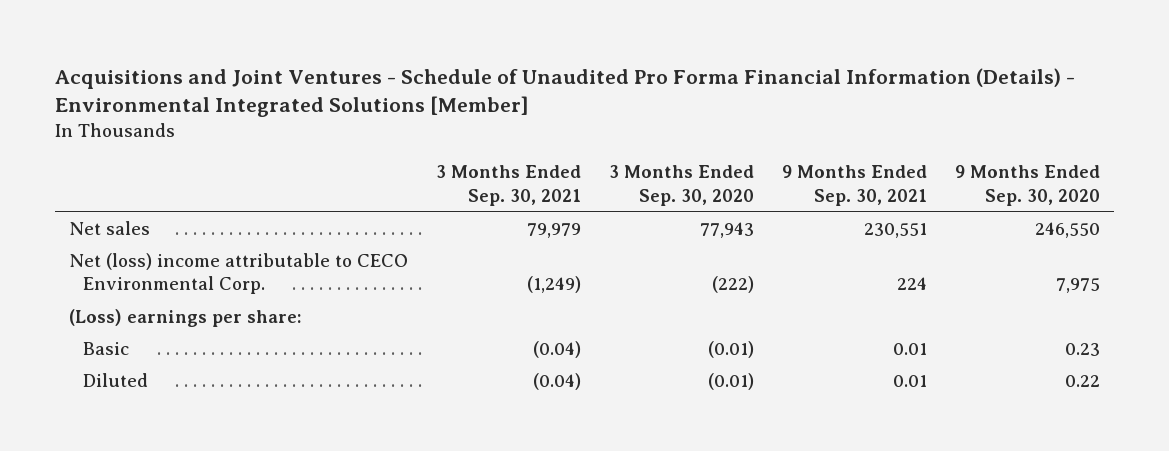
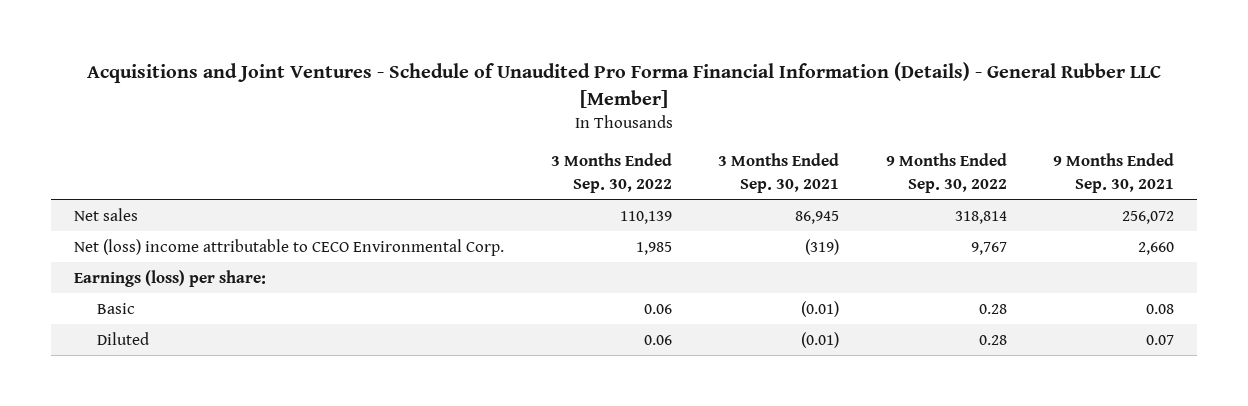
- Acquisitions and Joint Ventures - Schedule of Unaudited Pro Forma Financial Information (Details) - Environmental Integrated Solutions [Member]
+ Acquisitions and Joint Ventures - Schedule of Unaudited Pro Forma Financial Information (Details) - General Rubber LLC [Member]
- | 3 Months Ended Sep. 30, 2021 | 3 Months Ended Sep. 30, 2020 | 9 Months Ended Sep. 30, 2021 | 9 Months Ended Sep. 30, 2020
+ | 3 Months Ended Sep. 30, 2022 | 3 Months Ended Sep. 30, 2021 | 9 Months Ended Sep. 30, 2022 | 9 Months Ended Sep. 30, 2021
- Net sales | 79,979 | 77,943 | 230,551 | 246,550
- Net (loss) income attributable to CECO Environmental Corp. | (1,249) | (222) | 224 | 7,975
- (Loss) earnings per share:
- Basic | (0.04) | (0.01) | 0.01 | 0.23
- Diluted | (0.04) | (0.01) | 0.01 | 0.22
+ Net sales | 110,139 | 86,945 | 318,814 | 256,072
+ Net (loss) income attributable to CECO Environmental Corp. | 1,985 | (319) | 9,767 | 2,660
+ Earnings (loss) per share:
+ Basic | 0.06 | (0.01) | 0.28 | 0.08
+ Diluted | 0.06 | (0.01) | 0.28 | 0.07

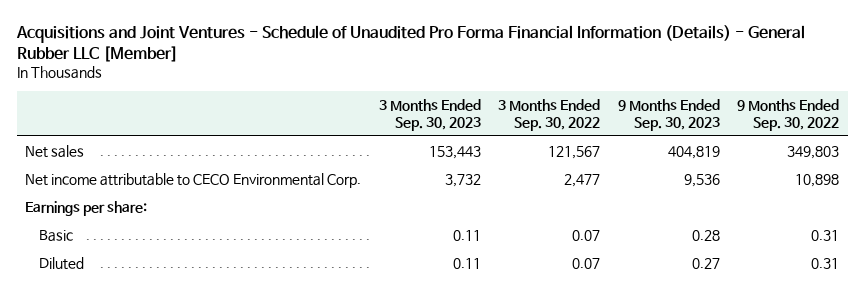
- | 3 Months Ended Sep. 30, 2022 | 3 Months Ended Sep. 30, 2021 | 9 Months Ended Sep. 30, 2022 | 9 Months Ended Sep. 30, 2021
+ | 3 Months Ended Sep. 30, 2023 | 3 Months Ended Sep. 30, 2022 | 9 Months Ended Sep. 30, 2023 | 9 Months Ended Sep. 30, 2022
- Net sales | 110,139 | 86,945 | 318,814 | 256,072
- Net (loss) income attributable to CECO Environmental Corp. | 1,985 | (319) | 9,767 | 2,660
- Earnings (loss) per share:
- Basic | 0.06 | (0.01) | 0.28 | 0.08
- Diluted | 0.06 | (0.01) | 0.28 | 0.07
+ Net sales | 153,443 | 121,567 | 404,819 | 349,803
+ Net income attributable to CECO Environmental Corp. | 3,732 | 2,477 | 9,536 | 10,898
+ Earnings per share:
+ Basic | 0.11 | 0.07 | 0.28 | 0.31
+ Diluted | 0.11 | 0.07 | 0.27 | 0.31

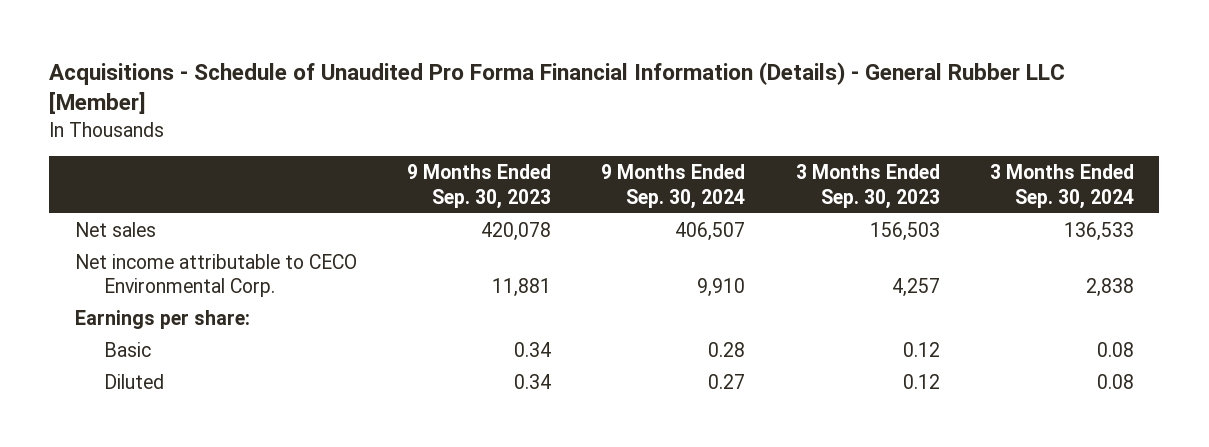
- Acquisitions and Joint Ventures - Schedule of Unaudited Pro Forma Financial Information (Details) - General Rubber LLC [Member]
+ Acquisitions - Schedule of Unaudited Pro Forma Financial Information (Details) - General Rubber LLC [Member]
- | 3 Months Ended Sep. 30, 2023 | 3 Months Ended Sep. 30, 2022 | 9 Months Ended Sep. 30, 2023 | 9 Months Ended Sep. 30, 2022
+ | 9 Months Ended Sep. 30, 2023 | 9 Months Ended Sep. 30, 2024 | 3 Months Ended Sep. 30, 2023 | 3 Months Ended Sep. 30, 2024
- Net sales | 153,443 | 121,567 | 404,819 | 349,803
- Net income attributable to CECO Environmental Corp. | 3,732 | 2,477 | 9,536 | 10,898
+ Net sales | 420,078 | 406,507 | 156,503 | 136,533
+ Net income attributable to CECO Environmental Corp. | 11,881 | 9,910 | 4,257 | 2,838
- Basic | 0.11 | 0.07 | 0.28 | 0.31
- Diluted | 0.11 | 0.07 | 0.27 | 0.31
+ Basic | 0.34 | 0.28 | 0.12 | 0.08
+ Diluted | 0.34 | 0.27 | 0.12 | 0.08

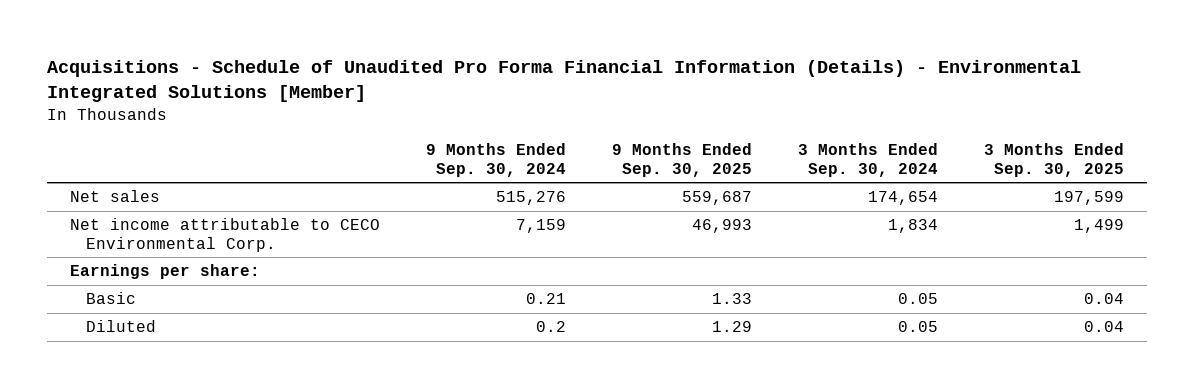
- Acquisitions - Schedule of Unaudited Pro Forma Financial Information (Details) - General Rubber LLC [Member]
+ Acquisitions - Schedule of Unaudited Pro Forma Financial Information (Details) - Environmental Integrated Solutions [Member]
- | 9 Months Ended Sep. 30, 2023 | 9 Months Ended Sep. 30, 2024 | 3 Months Ended Sep. 30, 2023 | 3 Months Ended Sep. 30, 2024
+ | 9 Months Ended Sep. 30, 2024 | 9 Months Ended Sep. 30, 2025 | 3 Months Ended Sep. 30, 2024 | 3 Months Ended Sep. 30, 2025
- Net sales | 420,078 | 406,507 | 156,503 | 136,533
- Net income attributable to CECO Environmental Corp. | 11,881 | 9,910 | 4,257 | 2,838
+ Net sales | 515,276 | 559,687 | 174,654 | 197,599
+ Net income attributable to CECO Environmental Corp. | 7,159 | 46,993 | 1,834 | 1,499
- Basic | 0.34 | 0.28 | 0.12 | 0.08
- Diluted | 0.34 | 0.27 | 0.12 | 0.08
+ Basic | 0.21 | 1.33 | 0.05 | 0.04
+ Diluted | 0.2 | 1.29 | 0.05 | 0.04

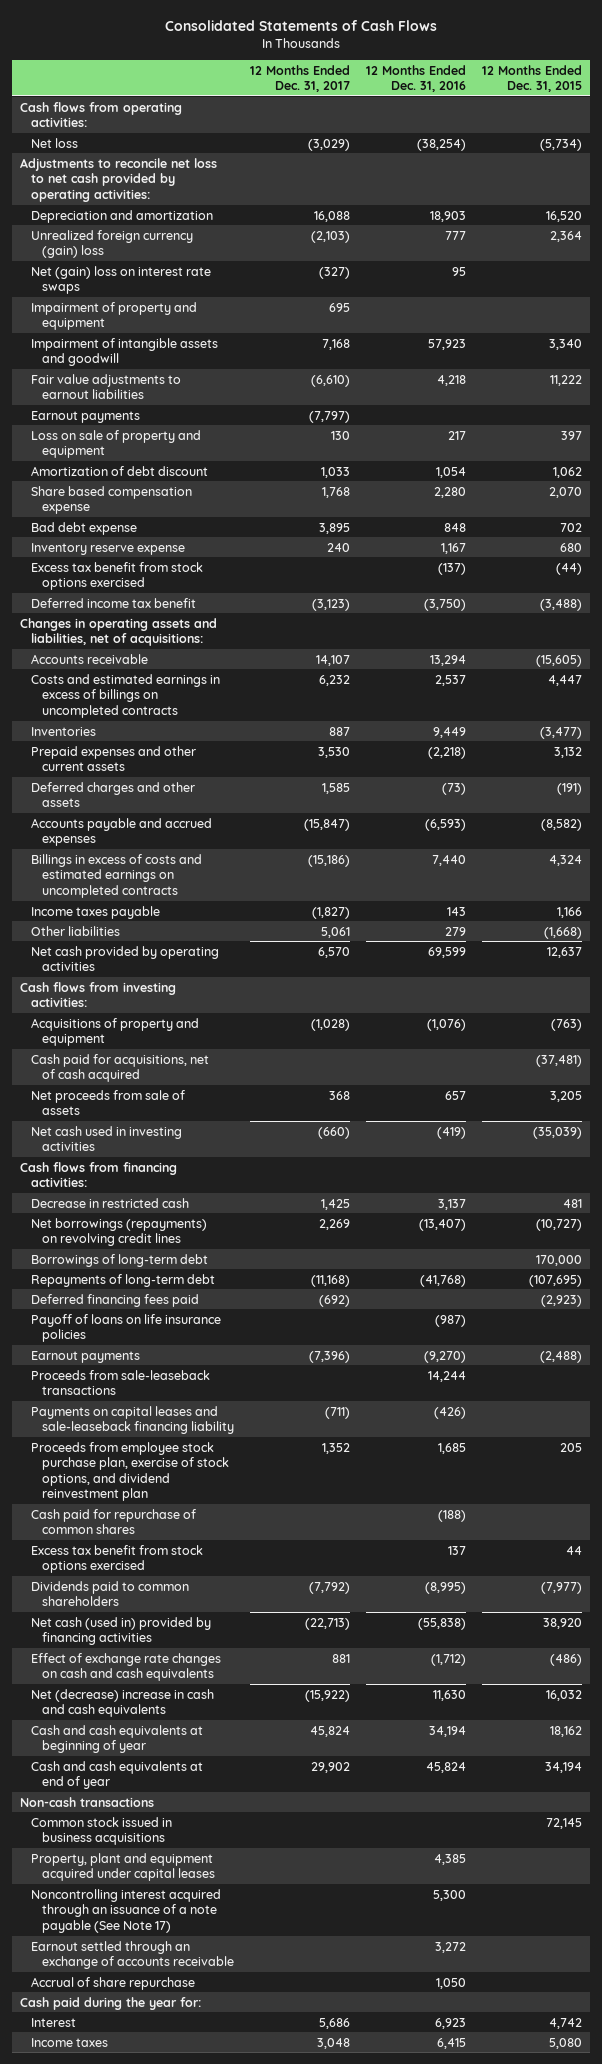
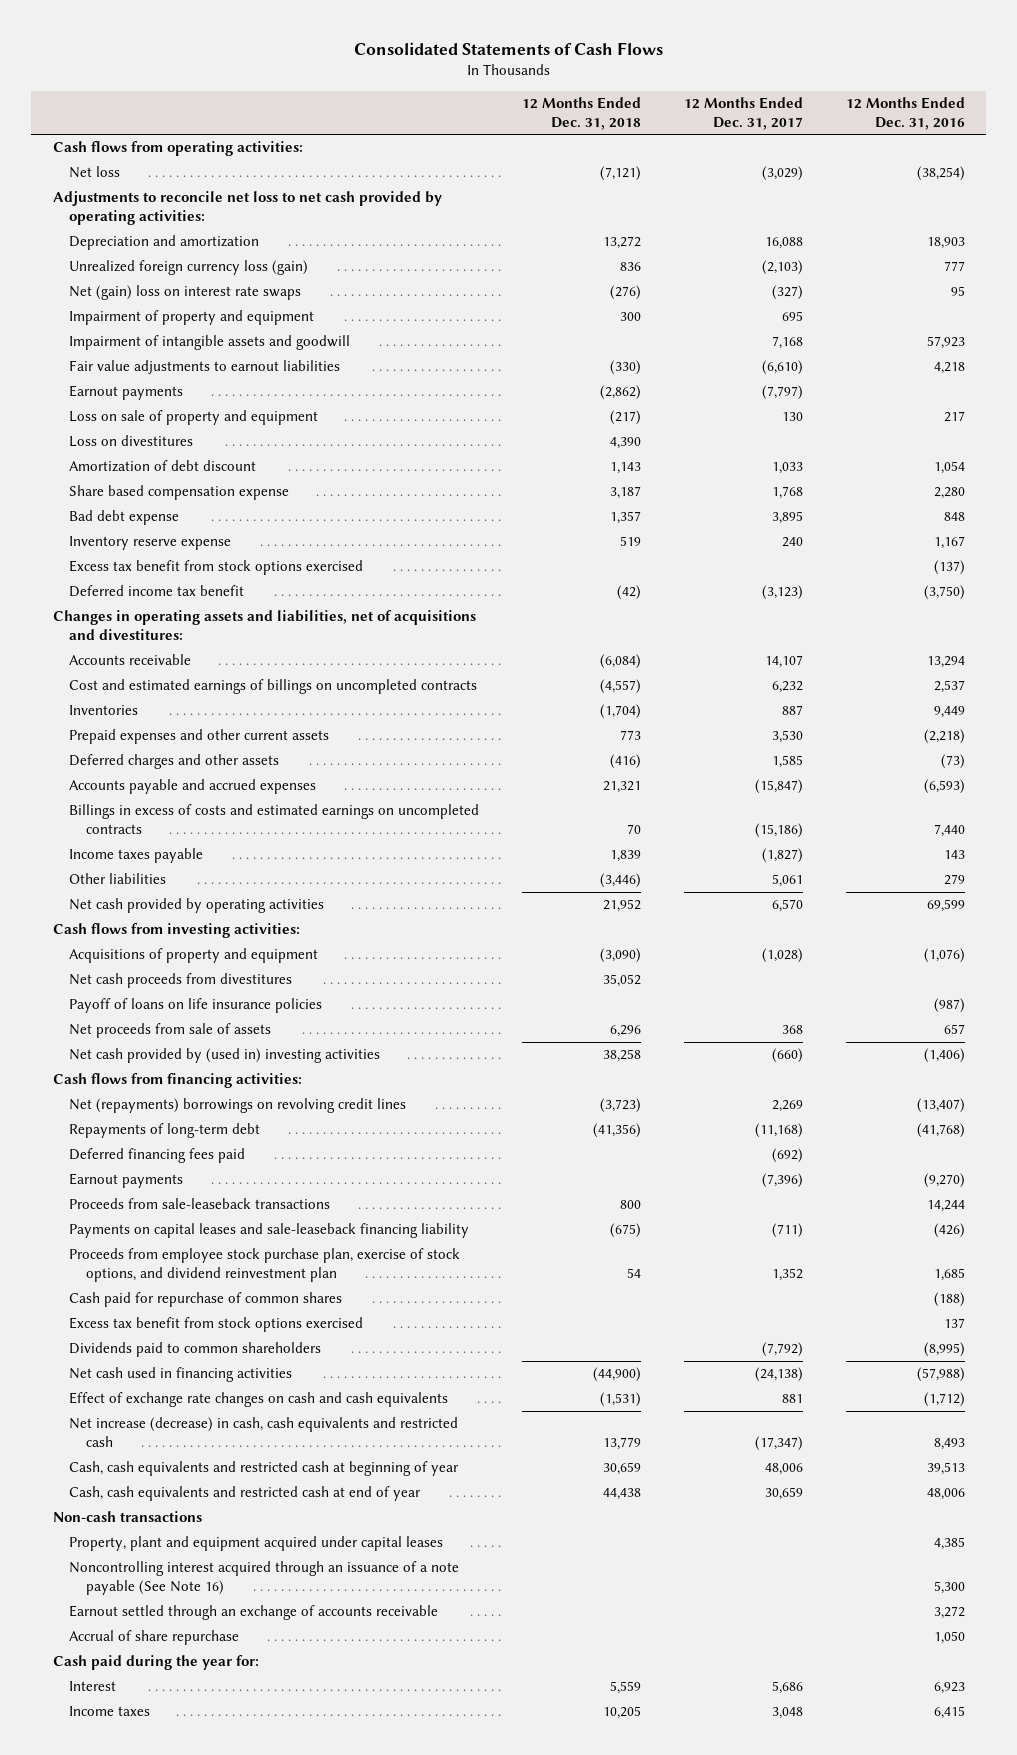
- | 12 Months Ended Dec. 31, 2017 | 12 Months Ended Dec. 31, 2016 | 12 Months Ended Dec. 31, 2015
+ | 12 Months Ended Dec. 31, 2018 | 12 Months Ended Dec. 31, 2017 | 12 Months Ended Dec. 31, 2016
- Unrealized foreign currency (gain) loss | (2,103) | 777 | 2,364
+ Unrealized foreign currency loss (gain) | 836 | (2,103) | 777
+ Loss on divestitures | 4,390 | |
- Changes in operating assets and liabilities, net of acquisitions:
+ Changes in operating assets and liabilities, net of acquisitions and divestitures:
- Costs and estimated earnings in excess of billings on uncompleted contracts | 6,232 | 2,537 | 4,447
+ Cost and estimated earnings of billings on uncompleted contracts | (4,557) | 6,232 | 2,537
- Cash paid for acquisitions, net of cash acquired | | | (37,481)
+ Net cash proceeds from divestitures | 35,052 | |
moved up: Payoff of loans on life insurance policies | | | (987)
- Net cash used in investing activities | (660) | (419) | (35,039)
+ Net cash provided by (used in) investing activities | 38,258 | (660) | (1,406)
- Decrease in restricted cash | 1,425 | 3,137 | 481
- Net borrowings (repayments) on revolving credit lines | 2,269 | (13,407) | (10,727)
- Borrowings of long-term debt | | | 170,000
+ Net (repayments) borrowings on revolving credit lines | (3,723) | 2,269 | (13,407)
- Net cash (used in) provided by financing activities | (22,713) | (55,838) | 38,920
+ Net cash used in financing activities | (44,900) | (24,138) | (57,988)
- Net (decrease) increase in cash and cash equivalents | (15,922) | 11,630 | 16,032
- Cash and cash equivalents at beginning of year | 45,824 | 34,194 | 18,162
- Cash and cash equivalents at end of year | 29,902 | 45,824 | 34,194
+ Net increase (decrease) in cash, cash equivalents and restricted cash | 13,779 | (17,347) | 8,493
+ Cash, cash equivalents and restricted cash at beginning of year | 30,659 | 48,006 | 39,513
+ Cash, cash equivalents and restricted cash at end of year | 44,438 | 30,659 | 48,006
- Common stock issued in business acquisitions | | | 72,145
- Noncontrolling interest acquired through an issuance of a note payable (See Note 17) | | 5,300 |
+ Noncontrolling interest acquired through an issuance of a note payable (See Note 16) | | | 5,300

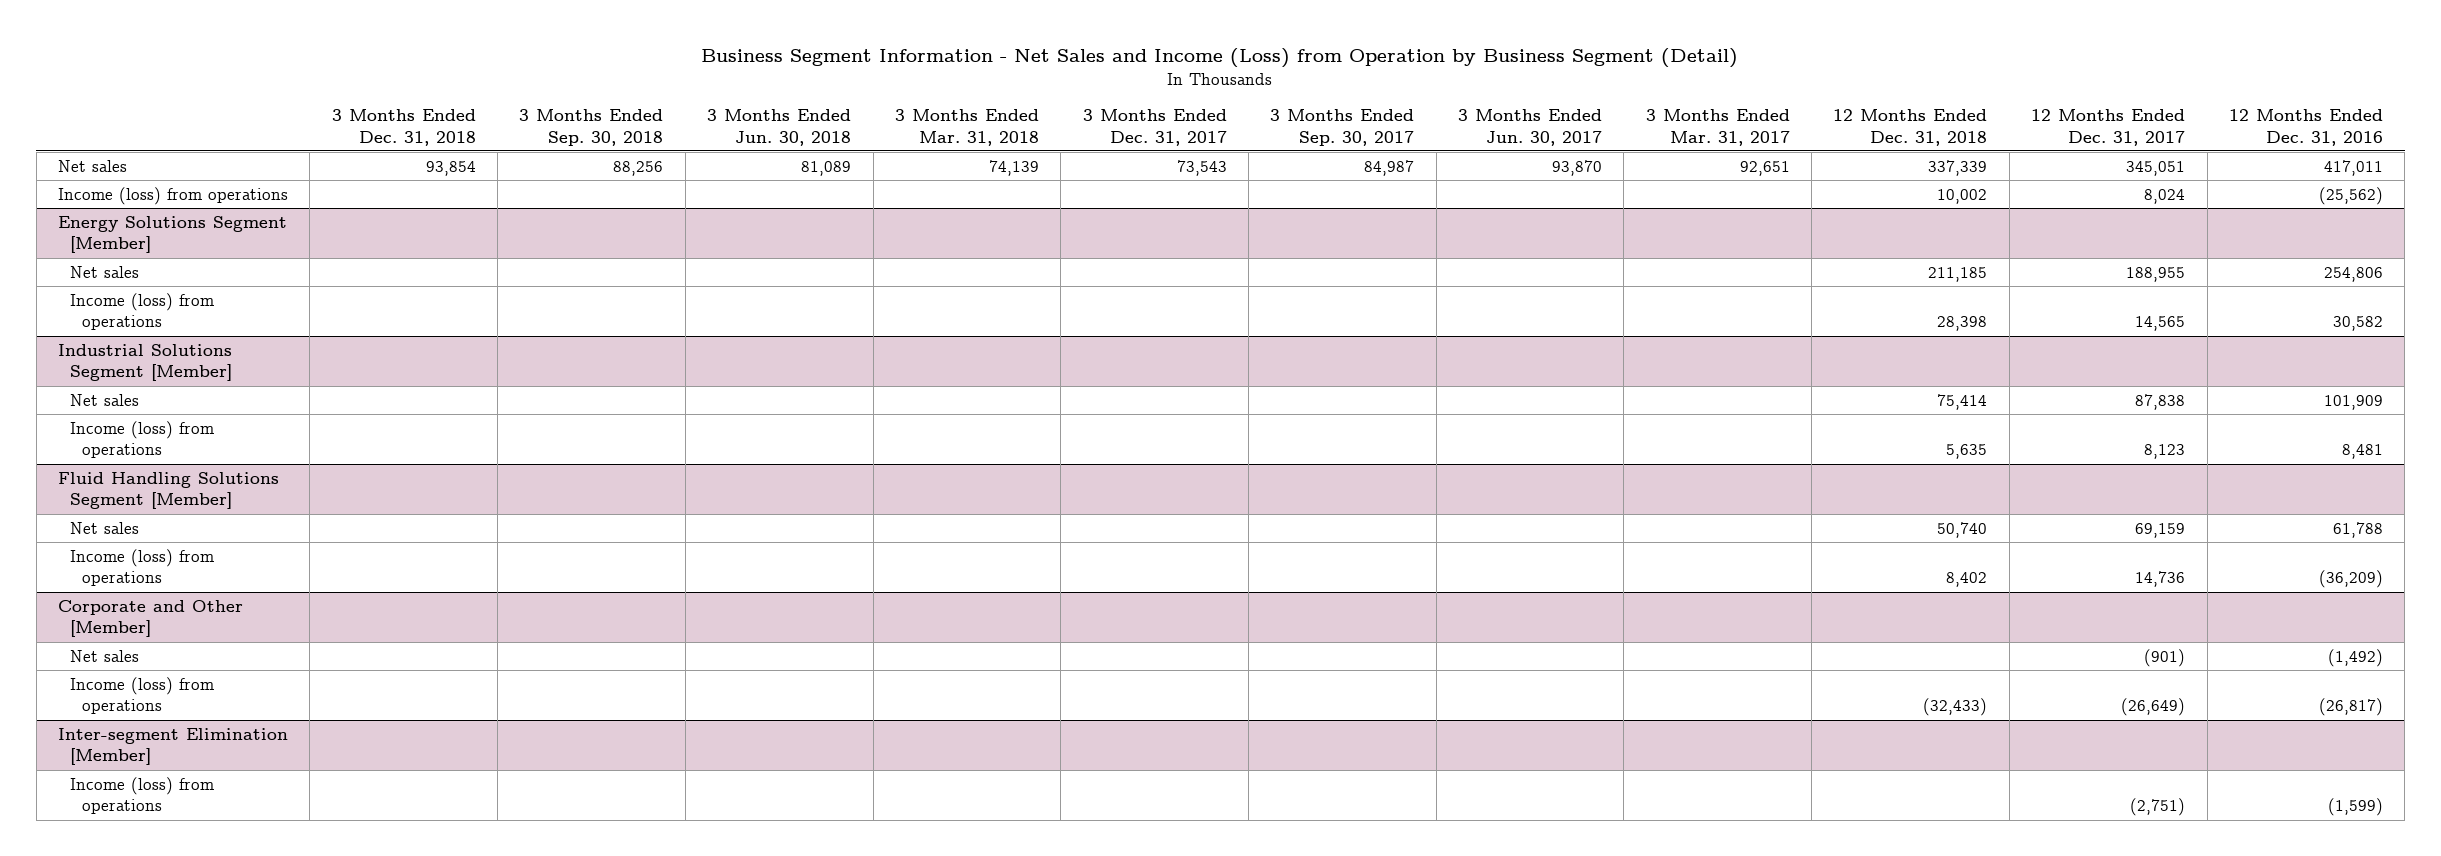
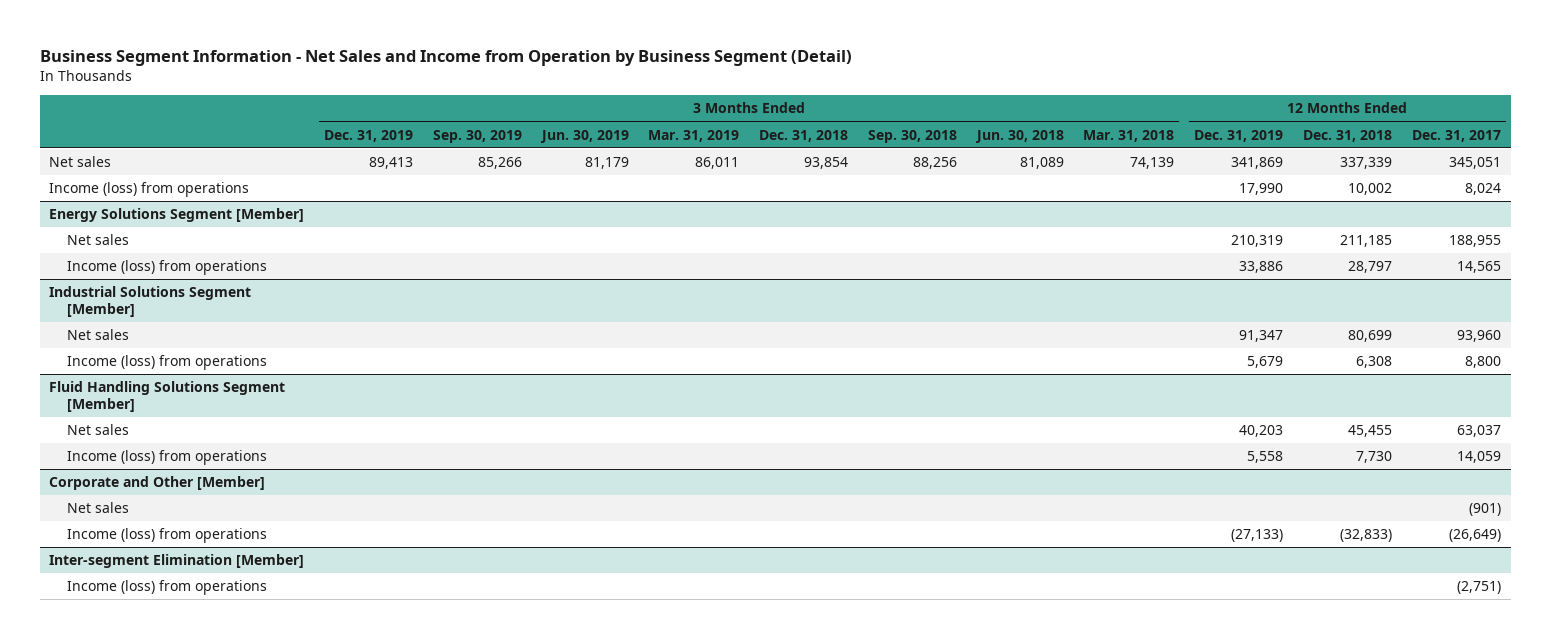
- Business Segment Information - Net Sales and Income (Loss) from Operation by Business Segment (Detail)
+ Business Segment Information - Net Sales and Income from Operation by Business Segment (Detail)
- | 3 Months Ended Dec. 31, 2018 | 3 Months Ended Sep. 30, 2018 | 3 Months Ended Jun. 30, 2018 | 3 Months Ended Mar. 31, 2018 | 3 Months Ended Dec. 31, 2017 | 3 Months Ended Sep. 30, 2017 | 3 Months Ended Jun. 30, 2017 | 3 Months Ended Mar. 31, 2017 | 12 Months Ended Dec. 31, 2018 | 12 Months Ended Dec. 31, 2017 | 12 Months Ended Dec. 31, 2016
+ | 3 Months Ended Dec. 31, 2019 | 3 Months Ended Sep. 30, 2019 | 3 Months Ended Jun. 30, 2019 | 3 Months Ended Mar. 31, 2019 | 3 Months Ended Dec. 31, 2018 | 3 Months Ended Sep. 30, 2018 | 3 Months Ended Jun. 30, 2018 | 3 Months Ended Mar. 31, 2018 | 12 Months Ended Dec. 31, 2019 | 12 Months Ended Dec. 31, 2018 | 12 Months Ended Dec. 31, 2017
@ Energy Solutions Segment [Member]
- Income (loss) from operations | | | | | | | | | 28,398 | 14,565 | 30,582
+ Income (loss) from operations | | | | | | | | | 33,886 | 28,797 | 14,565
@ Industrial Solutions Segment [Member]
- Net sales | | | | | | | | | 75,414 | 87,838 | 101,909
- Income (loss) from operations | | | | | | | | | 5,635 | 8,123 | 8,481
+ Net sales | | | | | | | | | 91,347 | 80,699 | 93,960
+ Income (loss) from operations | | | | | | | | | 5,679 | 6,308 | 8,800
@ Fluid Handling Solutions Segment [Member]
- Net sales | | | | | | | | | 50,740 | 69,159 | 61,788
- Income (loss) from operations | | | | | | | | | 8,402 | 14,736 | (36,209)
+ Net sales | | | | | | | | | 40,203 | 45,455 | 63,037
+ Income (loss) from operations | | | | | | | | | 5,558 | 7,730 | 14,059
@ Corporate and Other [Member]
- Income (loss) from operations | | | | | | | | | (32,433) | (26,649) | (26,817)
+ Income (loss) from operations | | | | | | | | | (27,133) | (32,833) | (26,649)

